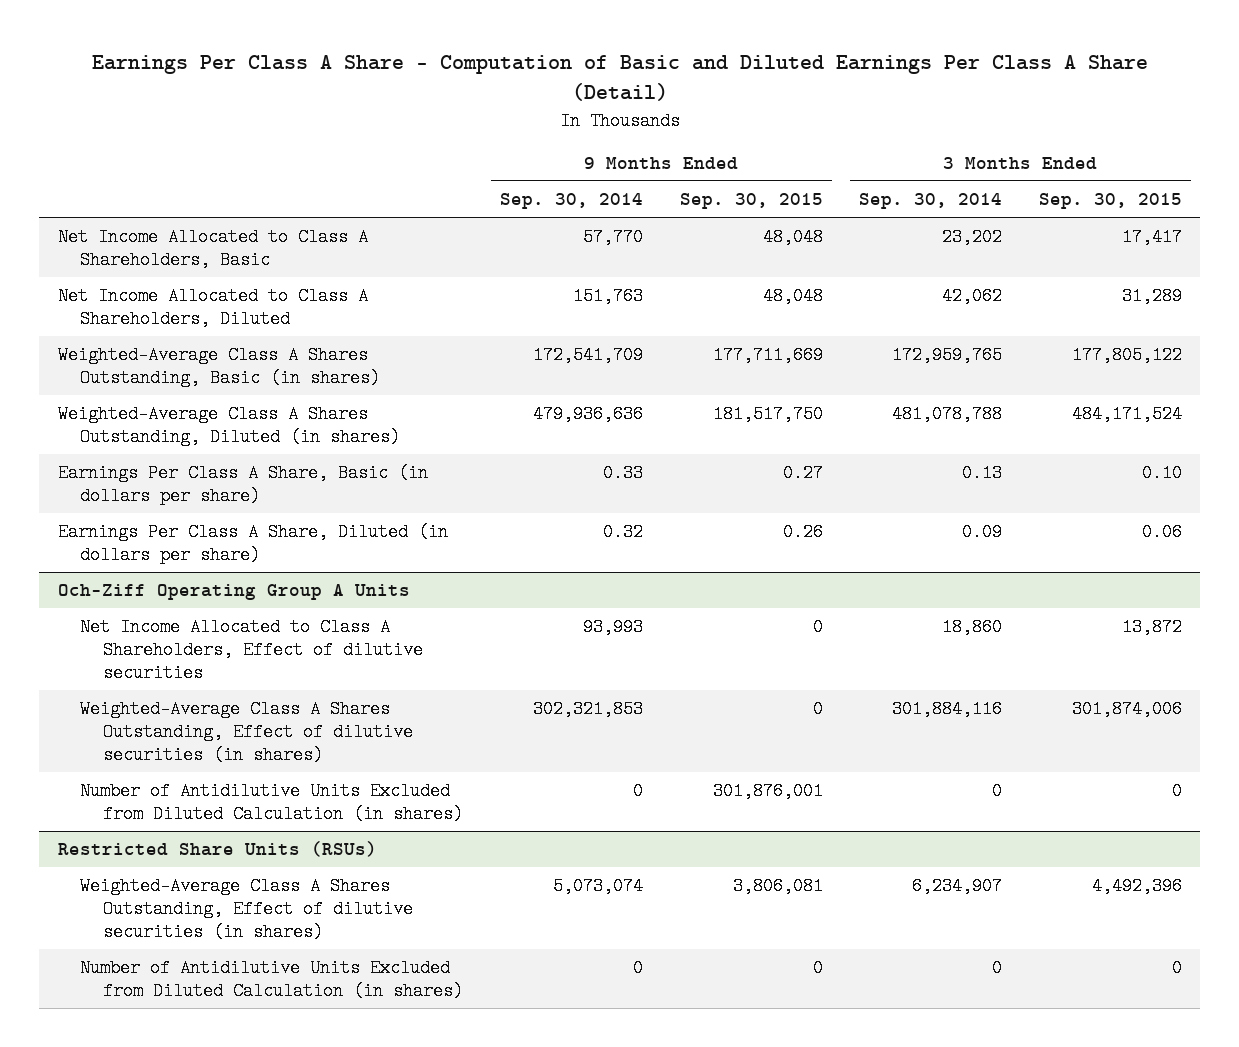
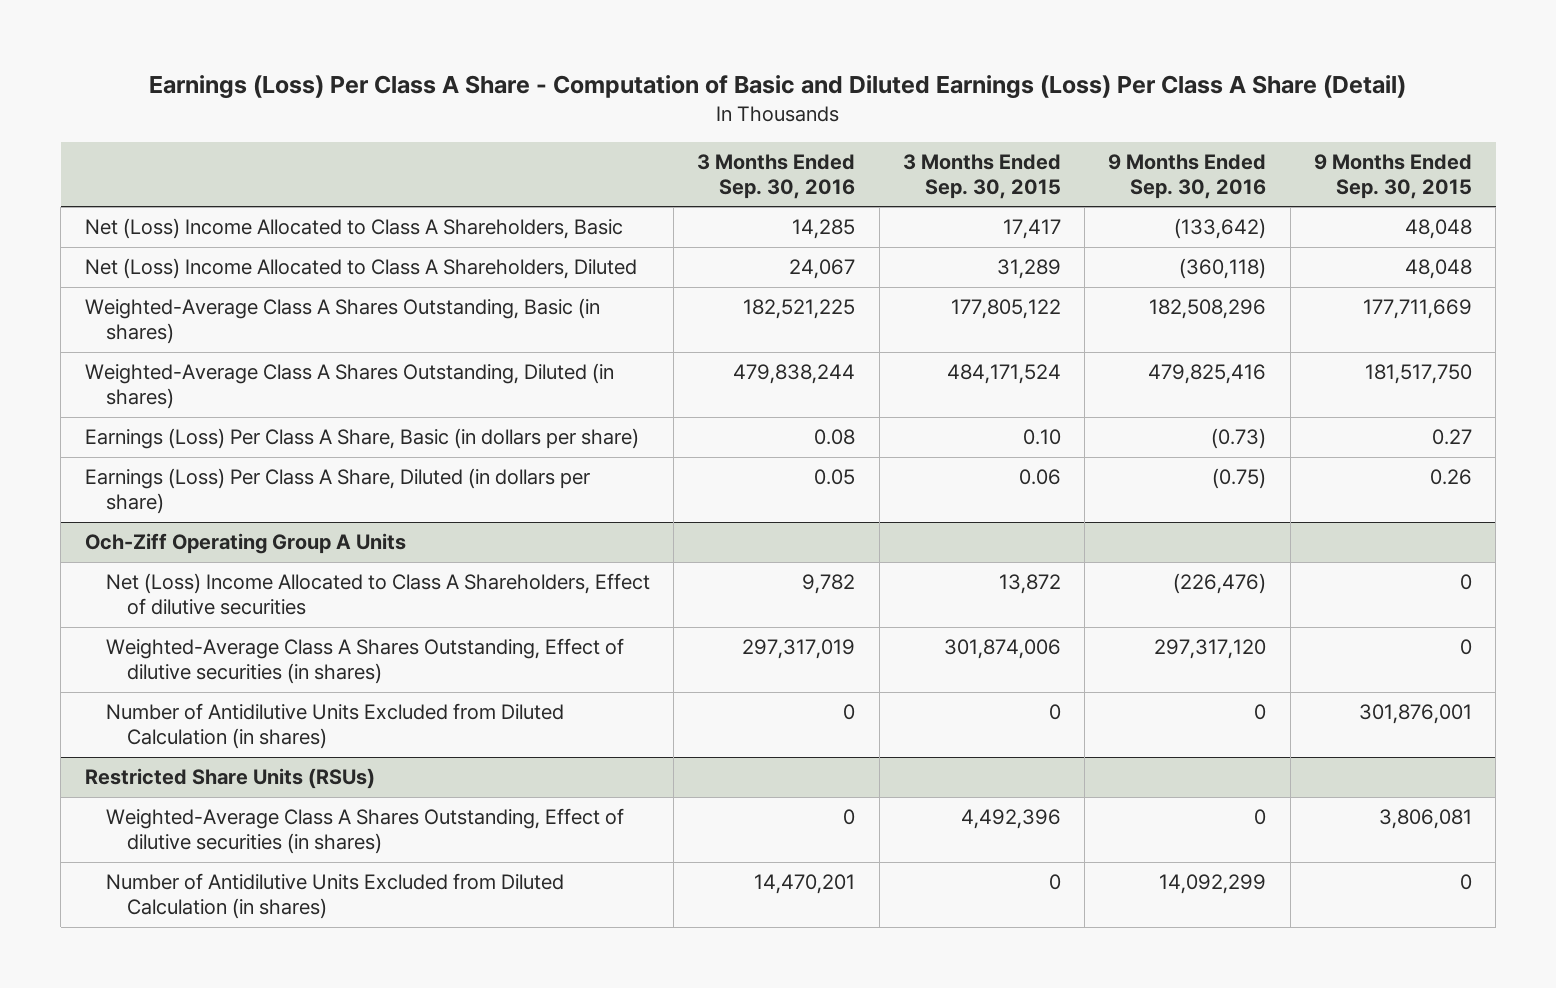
- Earnings Per Class A Share - Computation of Basic and Diluted Earnings Per Class A Share (Detail)
+ Earnings (Loss) Per Class A Share - Computation of Basic and Diluted Earnings (Loss) Per Class A Share (Detail)
- | 9 Months Ended Sep. 30, 2014 | 9 Months Ended Sep. 30, 2015 | 3 Months Ended Sep. 30, 2014 | 3 Months Ended Sep. 30, 2015
+ | 3 Months Ended Sep. 30, 2016 | 3 Months Ended Sep. 30, 2015 | 9 Months Ended Sep. 30, 2016 | 9 Months Ended Sep. 30, 2015
- Net Income Allocated to Class A Shareholders, Basic | 57,770 | 48,048 | 23,202 | 17,417
- Net Income Allocated to Class A Shareholders, Diluted | 151,763 | 48,048 | 42,062 | 31,289
+ Net (Loss) Income Allocated to Class A Shareholders, Basic | 14,285 | 17,417 | (133,642) | 48,048
+ Net (Loss) Income Allocated to Class A Shareholders, Diluted | 24,067 | 31,289 | (360,118) | 48,048
- Earnings Per Class A Share, Basic (in dollars per share) | 0.33 | 0.27 | 0.13 | 0.10
- Earnings Per Class A Share, Diluted (in dollars per share) | 0.32 | 0.26 | 0.09 | 0.06
+ Earnings (Loss) Per Class A Share, Basic (in dollars per share) | 0.08 | 0.10 | (0.73) | 0.27
+ Earnings (Loss) Per Class A Share, Diluted (in dollars per share) | 0.05 | 0.06 | (0.75) | 0.26
@ Och-Ziff Operating Group A Units
- Net Income Allocated to Class A Shareholders, Effect of dilutive securities | 93,993 | 0 | 18,860 | 13,872
+ Net (Loss) Income Allocated to Class A Shareholders, Effect of dilutive securities | 9,782 | 13,872 | (226,476) | 0

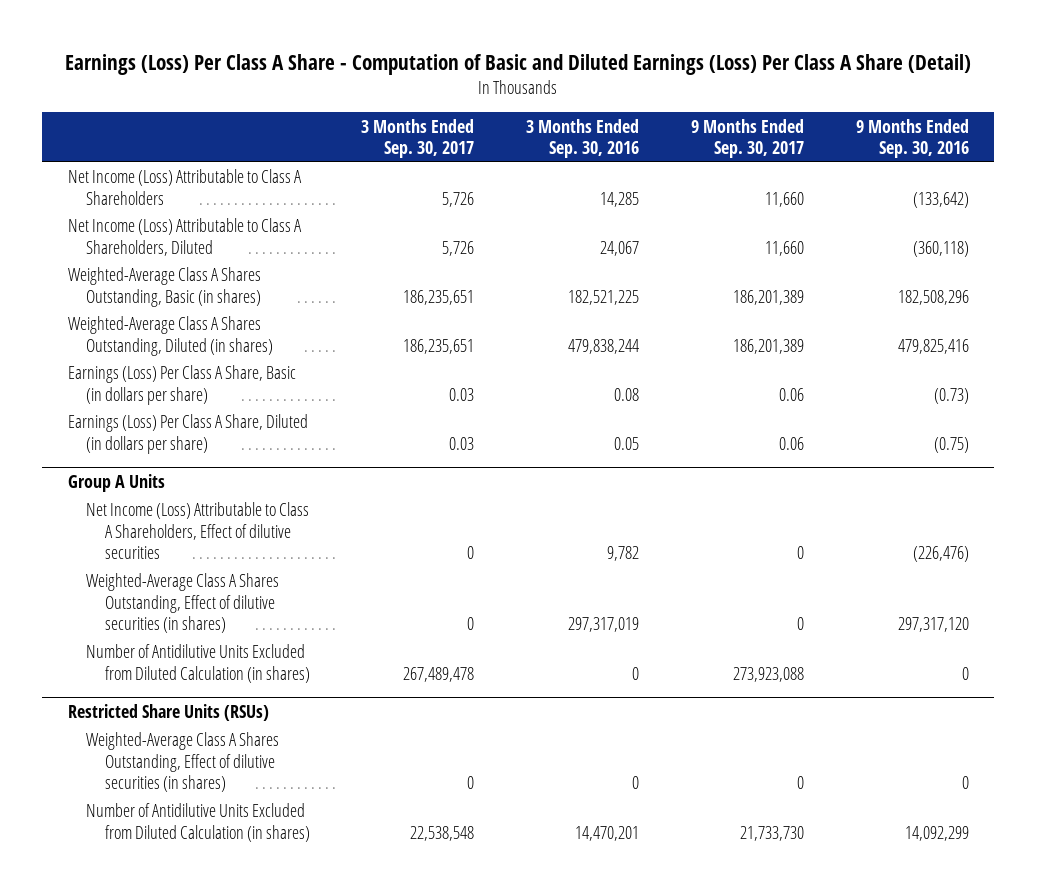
- | 3 Months Ended Sep. 30, 2016 | 3 Months Ended Sep. 30, 2015 | 9 Months Ended Sep. 30, 2016 | 9 Months Ended Sep. 30, 2015
+ | 3 Months Ended Sep. 30, 2017 | 3 Months Ended Sep. 30, 2016 | 9 Months Ended Sep. 30, 2017 | 9 Months Ended Sep. 30, 2016
- Net (Loss) Income Allocated to Class A Shareholders, Basic | 14,285 | 17,417 | (133,642) | 48,048
- Net (Loss) Income Allocated to Class A Shareholders, Diluted | 24,067 | 31,289 | (360,118) | 48,048
+ Net Income (Loss) Attributable to Class A Shareholders | 5,726 | 14,285 | 11,660 | (133,642)
+ Net Income (Loss) Attributable to Class A Shareholders, Diluted | 5,726 | 24,067 | 11,660 | (360,118)
- Och-Ziff Operating Group A Units
- Net (Loss) Income Allocated to Class A Shareholders, Effect of dilutive securities | 9,782 | 13,872 | (226,476) | 0
+ Group A Units
+ Net Income (Loss) Attributable to Class A Shareholders, Effect of dilutive securities | 0 | 9,782 | 0 | (226,476)

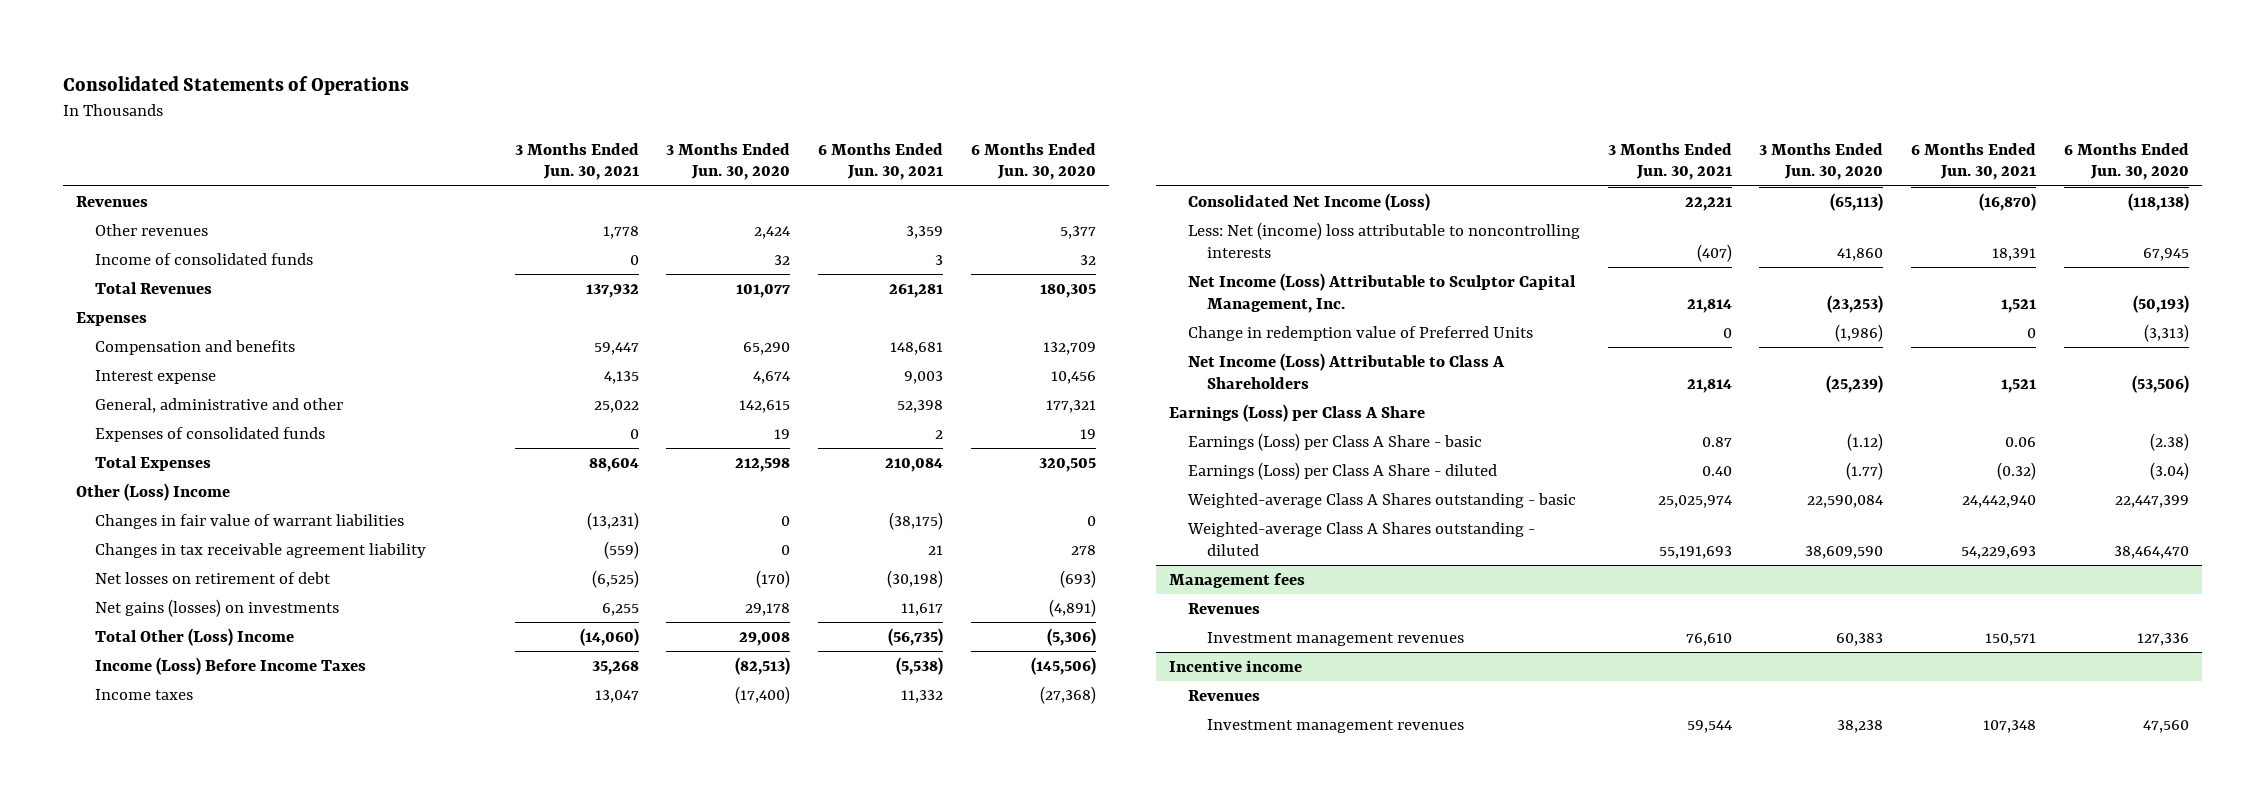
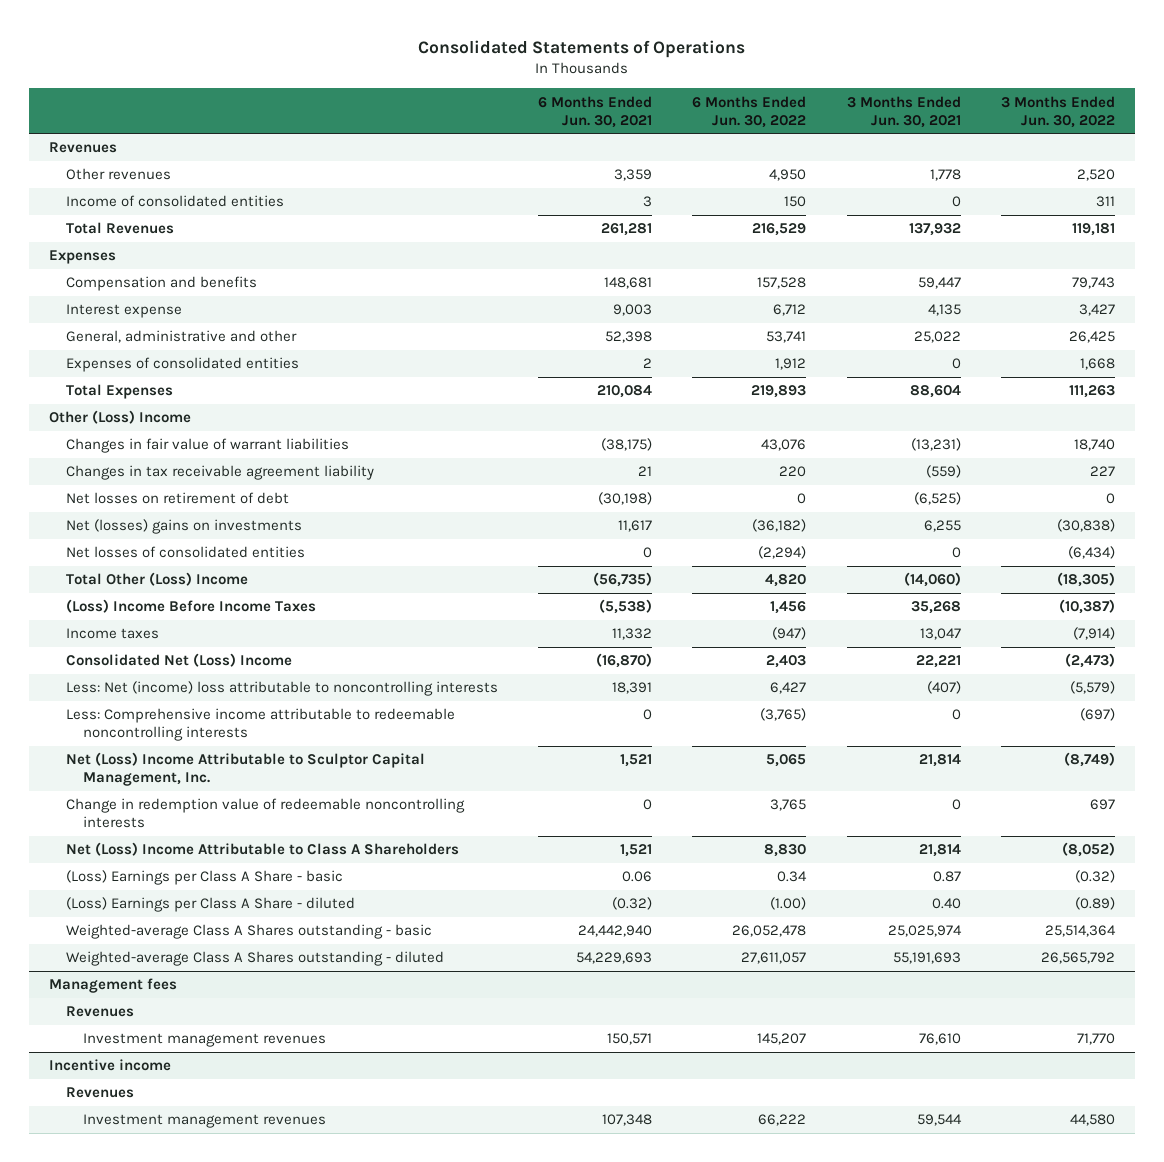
- | 3 Months Ended Jun. 30, 2021 | 3 Months Ended Jun. 30, 2020 | 6 Months Ended Jun. 30, 2021 | 6 Months Ended Jun. 30, 2020
+ | 6 Months Ended Jun. 30, 2021 | 6 Months Ended Jun. 30, 2022 | 3 Months Ended Jun. 30, 2021 | 3 Months Ended Jun. 30, 2022
- Income of consolidated funds | 0 | 32 | 3 | 32
+ Income of consolidated entities | 3 | 150 | 0 | 311
- Expenses of consolidated funds | 0 | 19 | 2 | 19
+ Expenses of consolidated entities | 2 | 1,912 | 0 | 1,668
- Net gains (losses) on investments | 6,255 | 29,178 | 11,617 | (4,891)
+ Net (losses) gains on investments | 11,617 | (36,182) | 6,255 | (30,838)
+ Net losses of consolidated entities | 0 | (2,294) | 0 | (6,434)
- Income (Loss) Before Income Taxes | 35,268 | (82,513) | (5,538) | (145,506)
+ (Loss) Income Before Income Taxes | (5,538) | 1,456 | 35,268 | (10,387)
- Consolidated Net Income (Loss) | 22,221 | (65,113) | (16,870) | (118,138)
+ Consolidated Net (Loss) Income | (16,870) | 2,403 | 22,221 | (2,473)
- Net Income (Loss) Attributable to Sculptor Capital Management, Inc. | 21,814 | (23,253) | 1,521 | (50,193)
- Change in redemption value of Preferred Units | 0 | (1,986) | 0 | (3,313)
- Net Income (Loss) Attributable to Class A Shareholders | 21,814 | (25,239) | 1,521 | (53,506)
- Earnings (Loss) per Class A Share
- Earnings (Loss) per Class A Share - basic | 0.87 | (1.12) | 0.06 | (2.38)
- Earnings (Loss) per Class A Share - diluted | 0.40 | (1.77) | (0.32) | (3.04)
+ Less: Comprehensive income attributable to redeemable noncontrolling interests | 0 | (3,765) | 0 | (697)
+ Net (Loss) Income Attributable to Sculptor Capital Management, Inc. | 1,521 | 5,065 | 21,814 | (8,749)
+ Change in redemption value of redeemable noncontrolling interests | 0 | 3,765 | 0 | 697
+ Net (Loss) Income Attributable to Class A Shareholders | 1,521 | 8,830 | 21,814 | (8,052)
+ (Loss) Earnings per Class A Share - basic | 0.06 | 0.34 | 0.87 | (0.32)
+ (Loss) Earnings per Class A Share - diluted | (0.32) | (1.00) | 0.40 | (0.89)

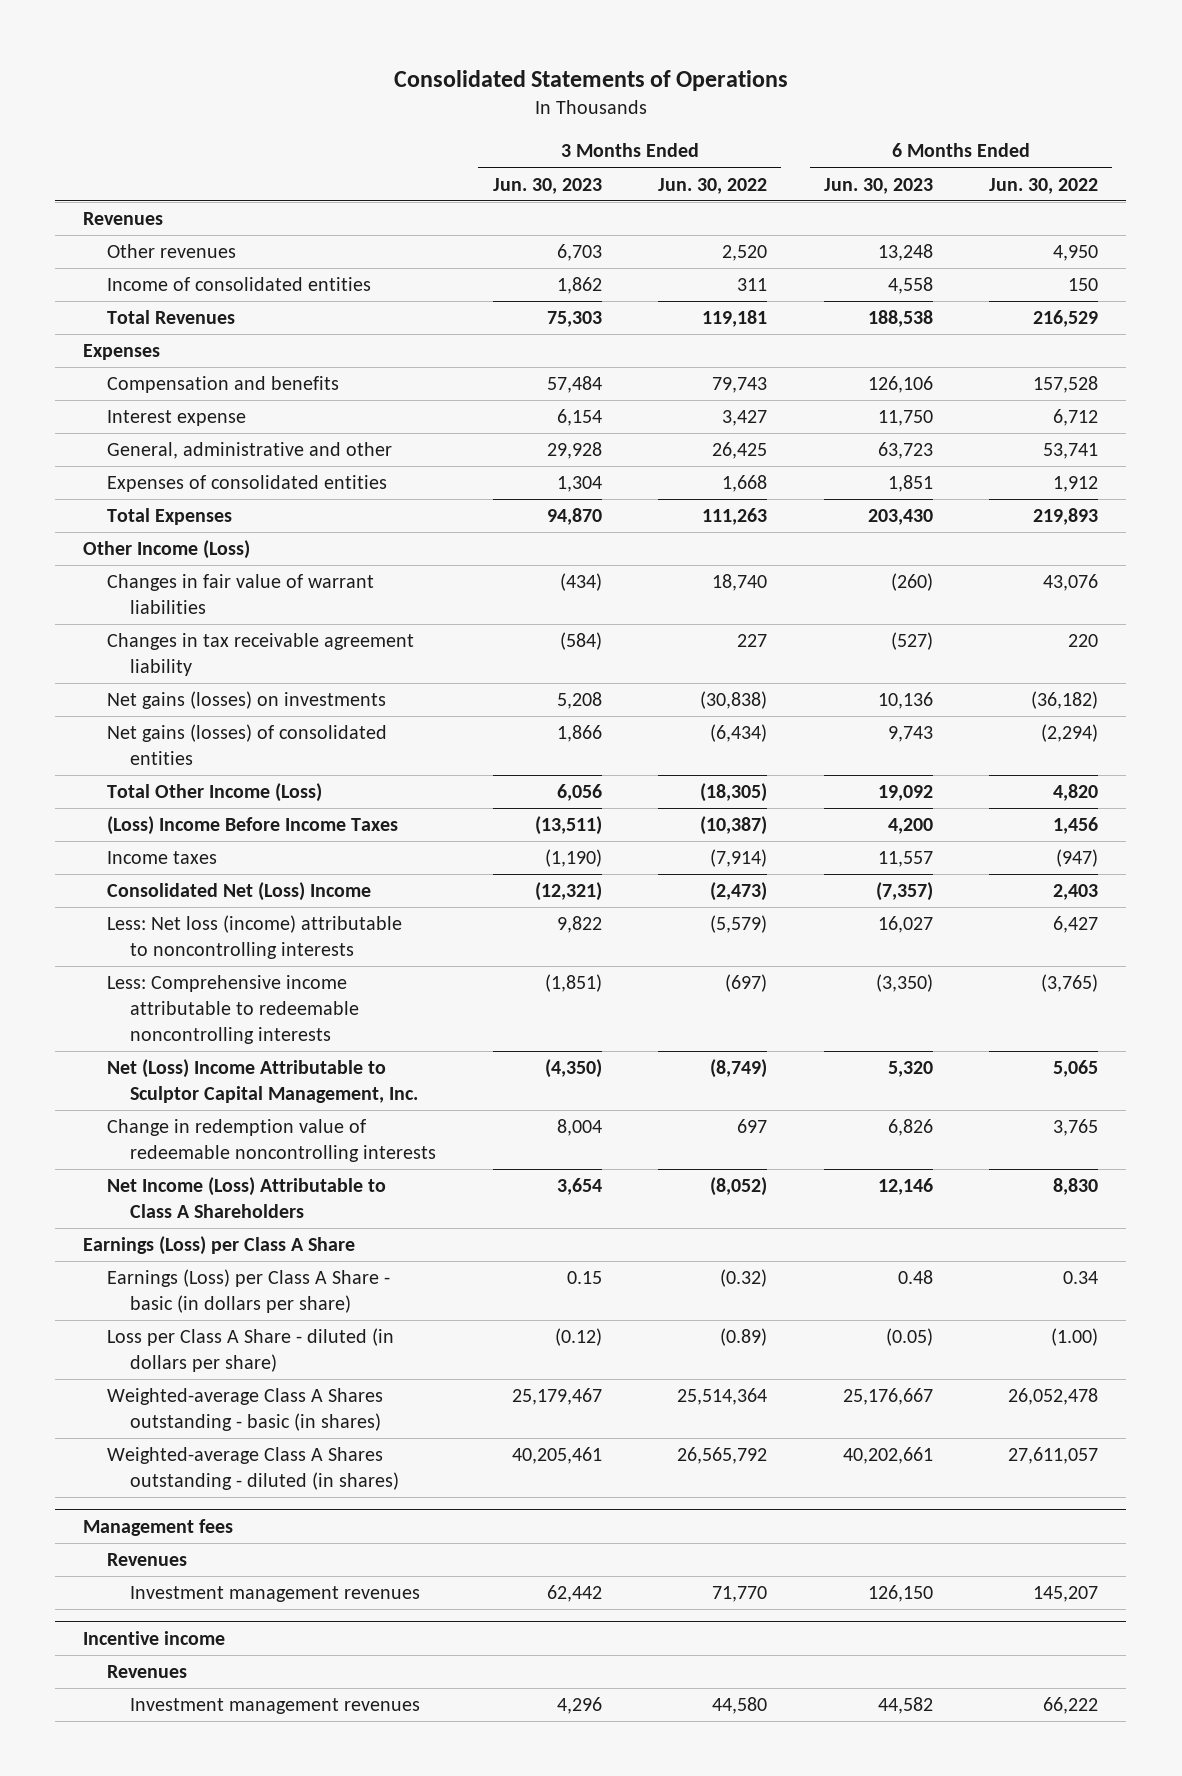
- | 6 Months Ended Jun. 30, 2021 | 6 Months Ended Jun. 30, 2022 | 3 Months Ended Jun. 30, 2021 | 3 Months Ended Jun. 30, 2022
+ | 3 Months Ended Jun. 30, 2023 | 3 Months Ended Jun. 30, 2022 | 6 Months Ended Jun. 30, 2023 | 6 Months Ended Jun. 30, 2022
- Other (Loss) Income
+ Other Income (Loss)
- Net losses on retirement of debt | (30,198) | 0 | (6,525) | 0
- Net (losses) gains on investments | 11,617 | (36,182) | 6,255 | (30,838)
- Net losses of consolidated entities | 0 | (2,294) | 0 | (6,434)
- Total Other (Loss) Income | (56,735) | 4,820 | (14,060) | (18,305)
+ Net gains (losses) on investments | 5,208 | (30,838) | 10,136 | (36,182)
+ Net gains (losses) of consolidated entities | 1,866 | (6,434) | 9,743 | (2,294)
+ Total Other Income (Loss) | 6,056 | (18,305) | 19,092 | 4,820
- Less: Net (income) loss attributable to noncontrolling interests | 18,391 | 6,427 | (407) | (5,579)
+ Less: Net loss (income) attributable to noncontrolling interests | 9,822 | (5,579) | 16,027 | 6,427
- Net (Loss) Income Attributable to Class A Shareholders | 1,521 | 8,830 | 21,814 | (8,052)
- (Loss) Earnings per Class A Share - basic | 0.06 | 0.34 | 0.87 | (0.32)
- (Loss) Earnings per Class A Share - diluted | (0.32) | (1.00) | 0.40 | (0.89)
- Weighted-average Class A Shares outstanding - basic | 24,442,940 | 26,052,478 | 25,025,974 | 25,514,364
- Weighted-average Class A Shares outstanding - diluted | 54,229,693 | 27,611,057 | 55,191,693 | 26,565,792
+ Net Income (Loss) Attributable to Class A Shareholders | 3,654 | (8,052) | 12,146 | 8,830
+ Earnings (Loss) per Class A Share
+ Earnings (Loss) per Class A Share - basic (in dollars per share) | 0.15 | (0.32) | 0.48 | 0.34
+ Loss per Class A Share - diluted (in dollars per share) | (0.12) | (0.89) | (0.05) | (1.00)
+ Weighted-average Class A Shares outstanding - basic (in shares) | 25,179,467 | 25,514,364 | 25,176,667 | 26,052,478
+ Weighted-average Class A Shares outstanding - diluted (in shares) | 40,205,461 | 26,565,792 | 40,202,661 | 27,611,057

